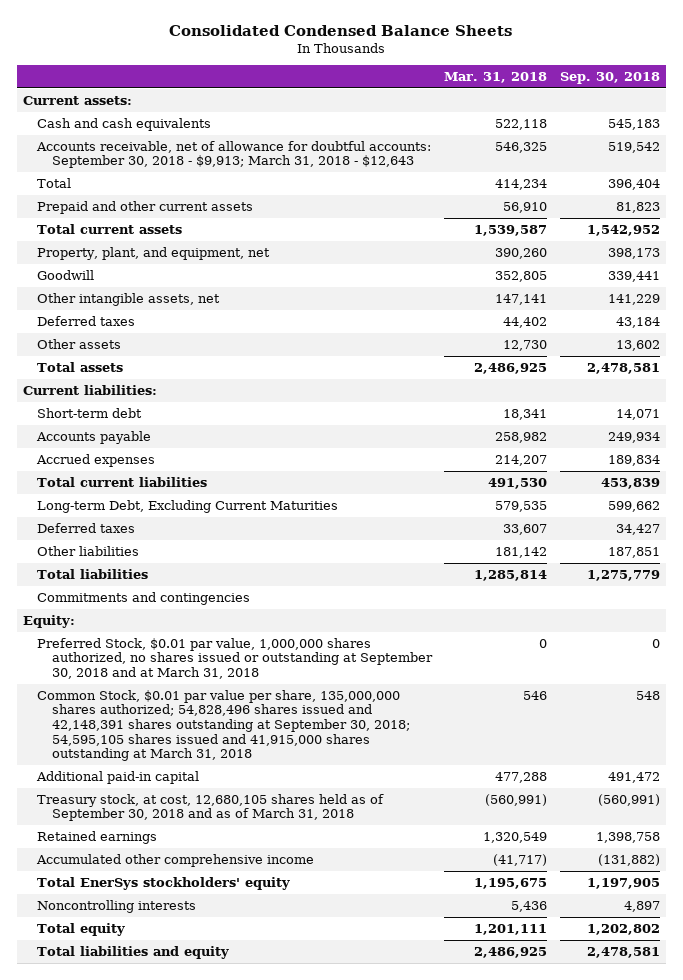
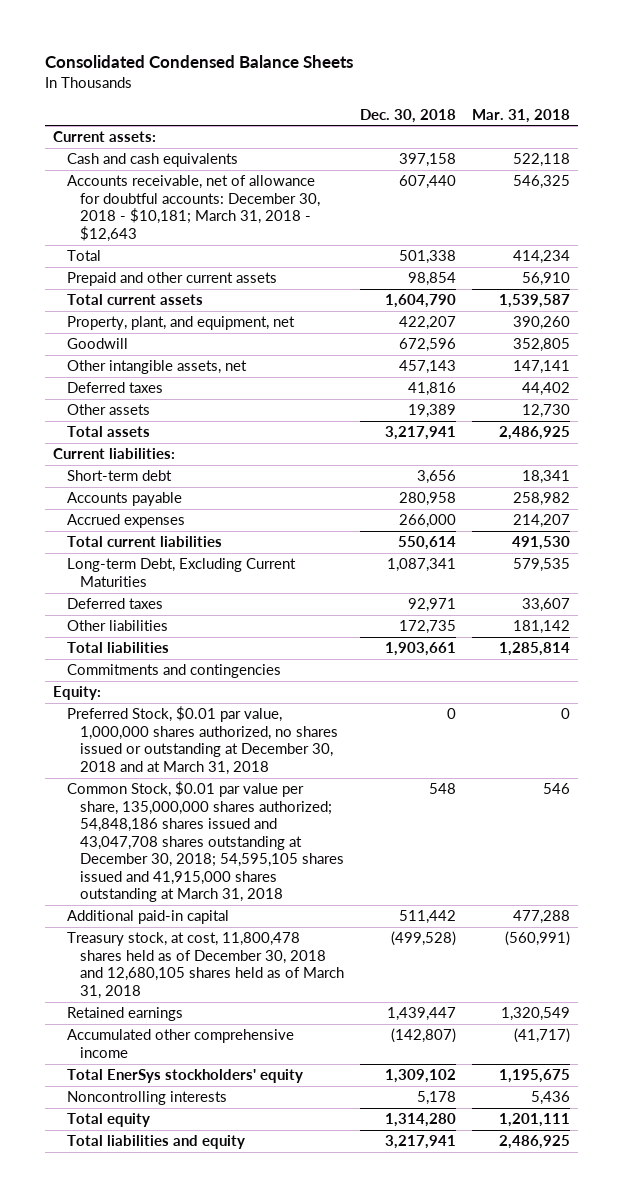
- | Mar. 31, 2018 | Sep. 30, 2018
+ | Dec. 30, 2018 | Mar. 31, 2018
- Accounts receivable, net of allowance for doubtful accounts: September 30, 2018 - $9,913; March 31, 2018 - $12,643 | 546,325 | 519,542
+ Accounts receivable, net of allowance for doubtful accounts: December 30, 2018 - $10,181; March 31, 2018 - $12,643 | 607,440 | 546,325
- Preferred Stock, $0.01 par value, 1,000,000 shares authorized, no shares issued or outstanding at September 30, 2018 and at March 31, 2018 | 0 | 0
- Common Stock, $0.01 par value per share, 135,000,000 shares authorized; 54,828,496 shares issued and 42,148,391 shares outstanding at September 30, 2018; 54,595,105 shares issued and 41,915,000 shares outstanding at March 31, 2018 | 546 | 548
+ Preferred Stock, $0.01 par value, 1,000,000 shares authorized, no shares issued or outstanding at December 30, 2018 and at March 31, 2018 | 0 | 0
+ Common Stock, $0.01 par value per share, 135,000,000 shares authorized; 54,848,186 shares issued and 43,047,708 shares outstanding at December 30, 2018; 54,595,105 shares issued and 41,915,000 shares outstanding at March 31, 2018 | 548 | 546
- Treasury stock, at cost, 12,680,105 shares held as of September 30, 2018 and as of March 31, 2018 | (560,991) | (560,991)
+ Treasury stock, at cost, 11,800,478 shares held as of December 30, 2018 and 12,680,105 shares held as of March 31, 2018 | (499,528) | (560,991)

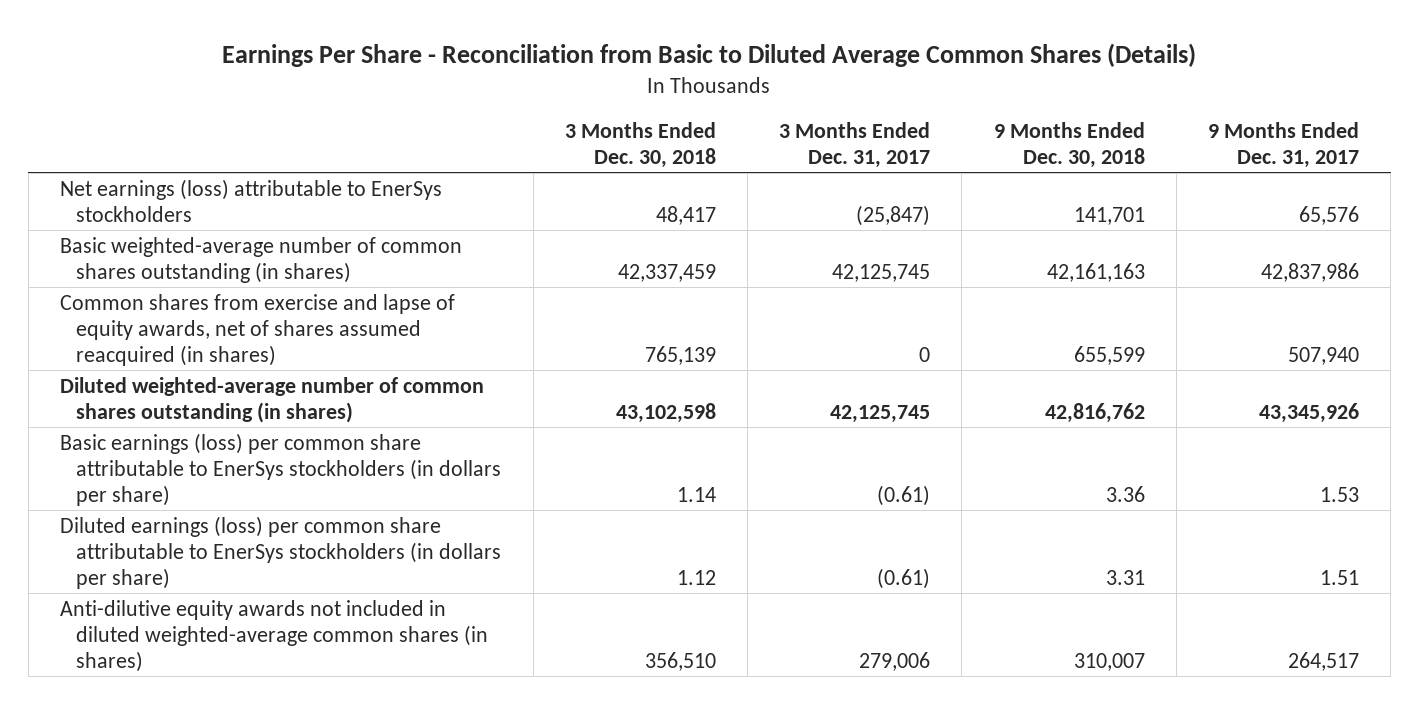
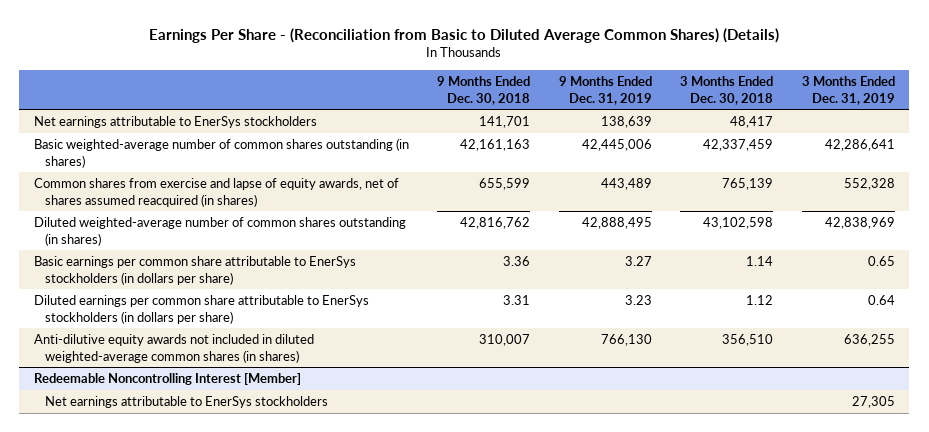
- Earnings Per Share - Reconciliation from Basic to Diluted Average Common Shares (Details)
+ Earnings Per Share - (Reconciliation from Basic to Diluted Average Common Shares) (Details)
- | 3 Months Ended Dec. 30, 2018 | 3 Months Ended Dec. 31, 2017 | 9 Months Ended Dec. 30, 2018 | 9 Months Ended Dec. 31, 2017
+ | 9 Months Ended Dec. 30, 2018 | 9 Months Ended Dec. 31, 2019 | 3 Months Ended Dec. 30, 2018 | 3 Months Ended Dec. 31, 2019
- Net earnings (loss) attributable to EnerSys stockholders | 48,417 | (25,847) | 141,701 | 65,576
+ Net earnings attributable to EnerSys stockholders | 141,701 | 138,639 | 48,417 |
- Basic earnings (loss) per common share attributable to EnerSys stockholders (in dollars per share) | 1.14 | (0.61) | 3.36 | 1.53
- Diluted earnings (loss) per common share attributable to EnerSys stockholders (in dollars per share) | 1.12 | (0.61) | 3.31 | 1.51
+ Basic earnings per common share attributable to EnerSys stockholders (in dollars per share) | 3.36 | 3.27 | 1.14 | 0.65
+ Diluted earnings per common share attributable to EnerSys stockholders (in dollars per share) | 3.31 | 3.23 | 1.12 | 0.64
+ Redeemable Noncontrolling Interest [Member]
+ Net earnings attributable to EnerSys stockholders | | | | 27,305

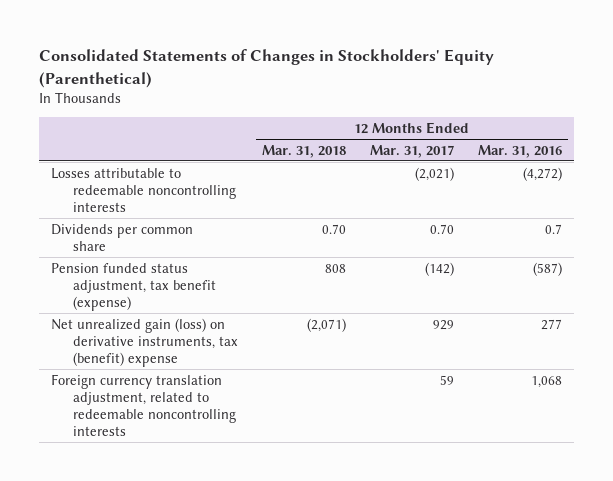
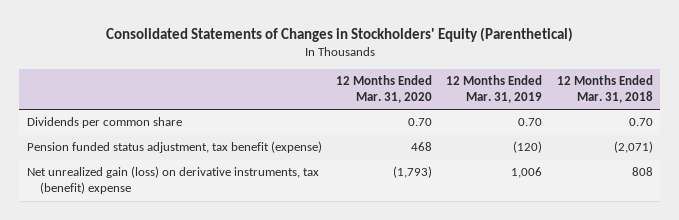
- | 12 Months Ended Mar. 31, 2018 | 12 Months Ended Mar. 31, 2017 | 12 Months Ended Mar. 31, 2016
+ | 12 Months Ended Mar. 31, 2020 | 12 Months Ended Mar. 31, 2019 | 12 Months Ended Mar. 31, 2018
- Losses attributable to redeemable noncontrolling interests | | (2,021) | (4,272)
- Pension funded status adjustment, tax benefit (expense) | 808 | (142) | (587)
- Net unrealized gain (loss) on derivative instruments, tax (benefit) expense | (2,071) | 929 | 277
- Foreign currency translation adjustment, related to redeemable noncontrolling interests | | 59 | 1,068
+ Pension funded status adjustment, tax benefit (expense) | 468 | (120) | (2,071)
+ Net unrealized gain (loss) on derivative instruments, tax (benefit) expense | (1,793) | 1,006 | 808

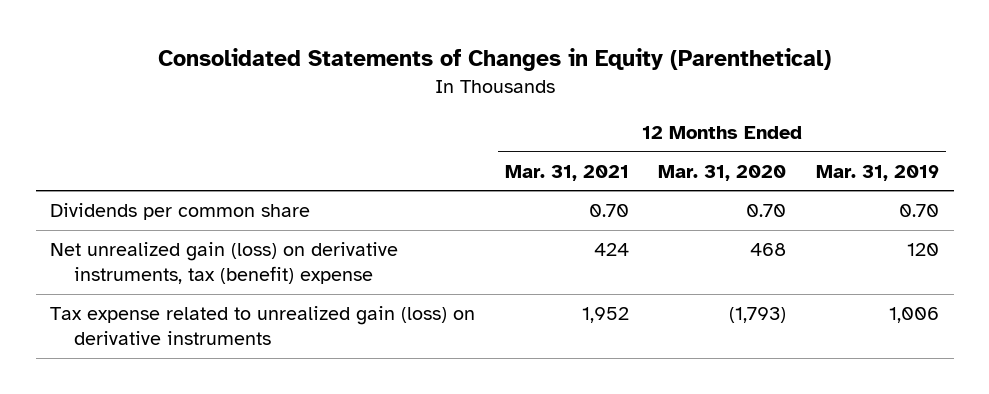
- Consolidated Statements of Changes in Stockholders' Equity (Parenthetical)
+ Consolidated Statements of Changes in Equity (Parenthetical)
- | 12 Months Ended Mar. 31, 2020 | 12 Months Ended Mar. 31, 2019 | 12 Months Ended Mar. 31, 2018
+ | 12 Months Ended Mar. 31, 2021 | 12 Months Ended Mar. 31, 2020 | 12 Months Ended Mar. 31, 2019
- Pension funded status adjustment, tax benefit (expense) | 468 | (120) | (2,071)
- Net unrealized gain (loss) on derivative instruments, tax (benefit) expense | (1,793) | 1,006 | 808
+ Net unrealized gain (loss) on derivative instruments, tax (benefit) expense | 424 | 468 | 120
+ Tax expense related to unrealized gain (loss) on derivative instruments | 1,952 | (1,793) | 1,006

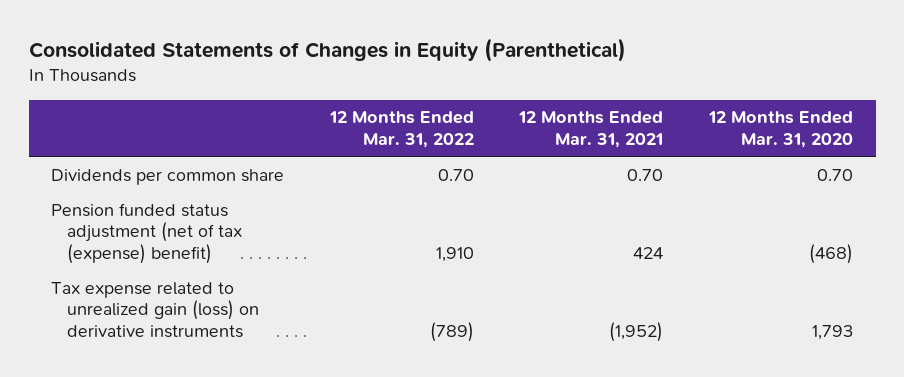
- | 12 Months Ended Mar. 31, 2021 | 12 Months Ended Mar. 31, 2020 | 12 Months Ended Mar. 31, 2019
+ | 12 Months Ended Mar. 31, 2022 | 12 Months Ended Mar. 31, 2021 | 12 Months Ended Mar. 31, 2020
- Net unrealized gain (loss) on derivative instruments, tax (benefit) expense | 424 | 468 | 120
- Tax expense related to unrealized gain (loss) on derivative instruments | 1,952 | (1,793) | 1,006
+ Pension funded status adjustment (net of tax (expense) benefit) | 1,910 | 424 | (468)
+ Tax expense related to unrealized gain (loss) on derivative instruments | (789) | (1,952) | 1,793

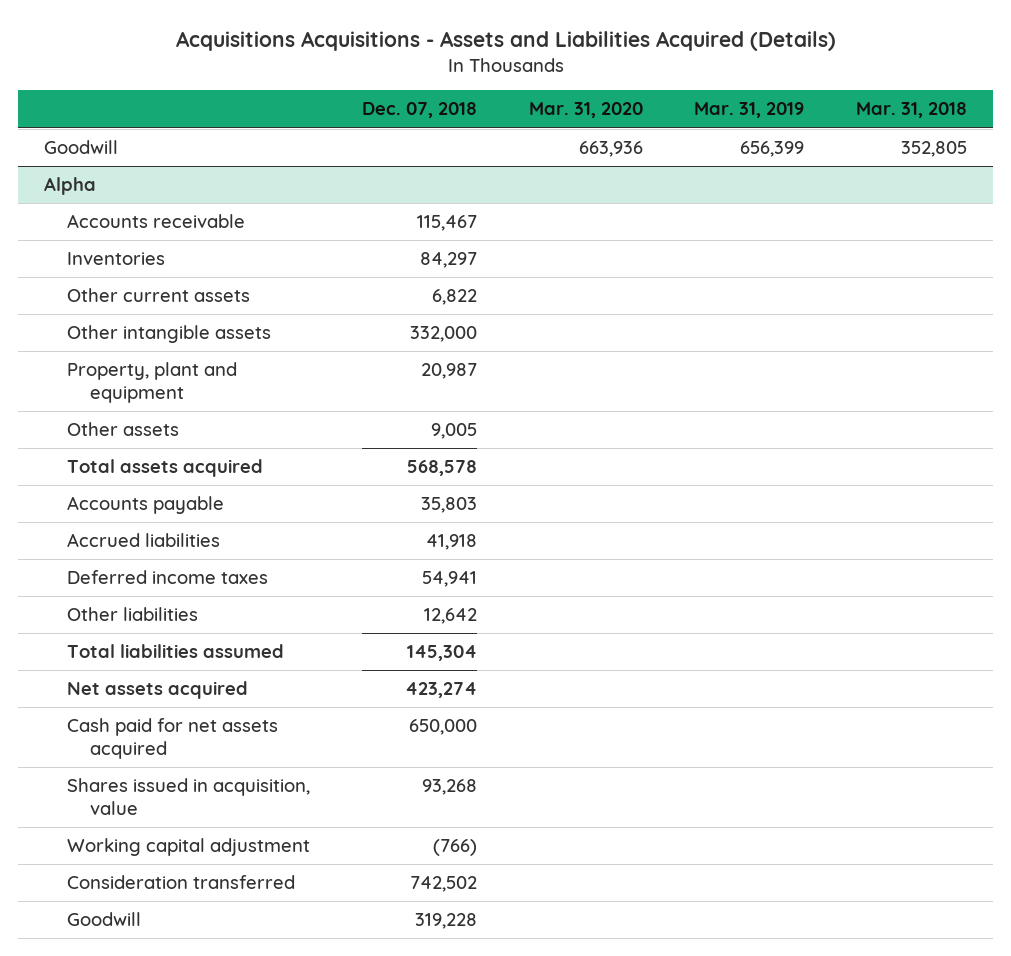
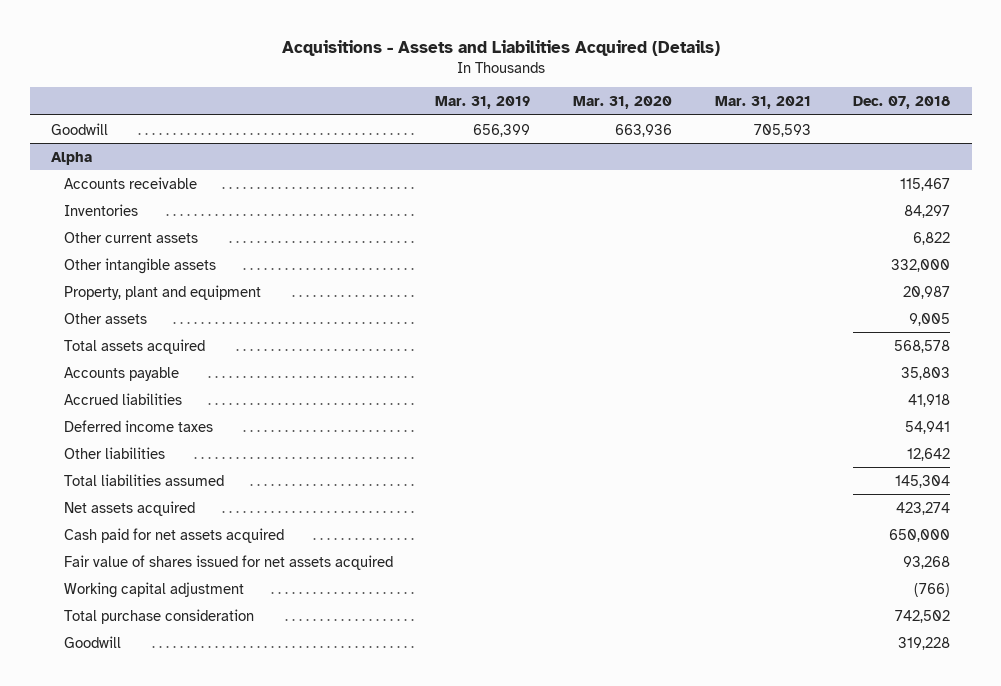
- Acquisitions Acquisitions - Assets and Liabilities Acquired (Details)
+ Acquisitions - Assets and Liabilities Acquired (Details)
- | Dec. 07, 2018 | Mar. 31, 2020 | Mar. 31, 2019 | Mar. 31, 2018
+ | Mar. 31, 2019 | Mar. 31, 2020 | Mar. 31, 2021 | Dec. 07, 2018
@ Alpha
- Shares issued in acquisition, value | 93,268 | | |
+ Fair value of shares issued for net assets acquired | | | | 93,268
- Consideration transferred | 742,502 | | |
+ Total purchase consideration | | | | 742,502

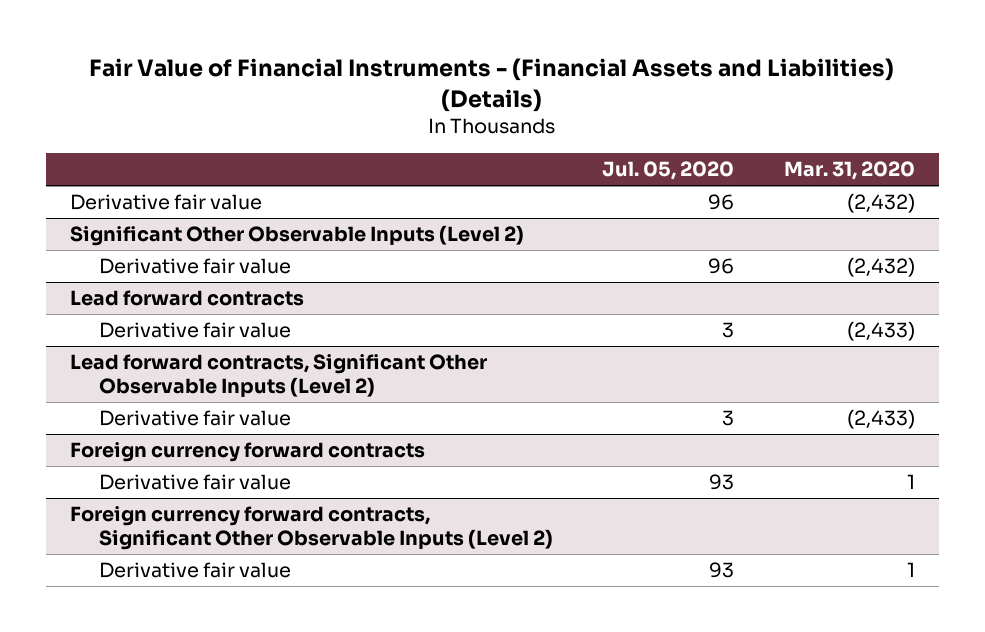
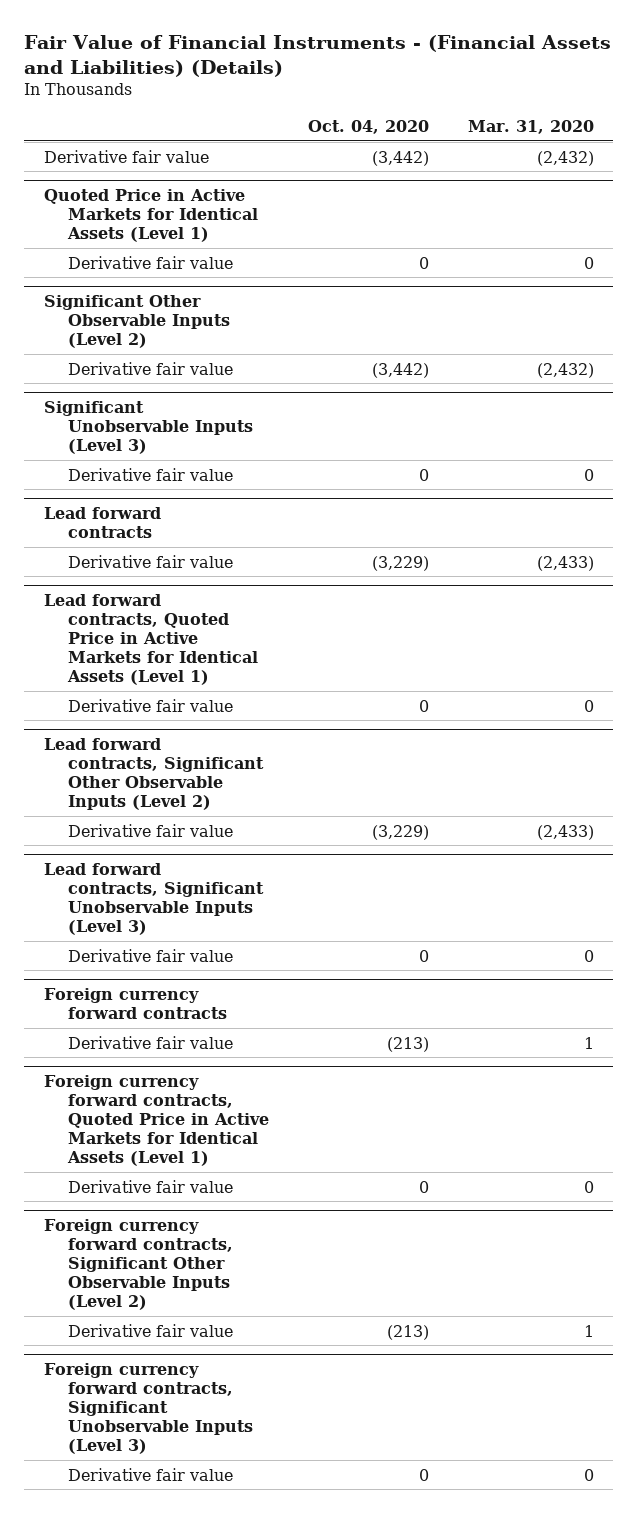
- | Jul. 05, 2020 | Mar. 31, 2020
+ | Oct. 04, 2020 | Mar. 31, 2020
+ Quoted Price in Active Markets for Identical Assets (Level 1)
+ Derivative fair value | 0 | 0
+ Significant Unobservable Inputs (Level 3)
+ Derivative fair value | 0 | 0
+ Lead forward contracts, Quoted Price in Active Markets for Identical Assets (Level 1)
+ Derivative fair value | 0 | 0
+ Lead forward contracts, Significant Unobservable Inputs (Level 3)
+ Derivative fair value | 0 | 0
+ Foreign currency forward contracts, Quoted Price in Active Markets for Identical Assets (Level 1)
+ Derivative fair value | 0 | 0
+ Foreign currency forward contracts, Significant Unobservable Inputs (Level 3)
+ Derivative fair value | 0 | 0

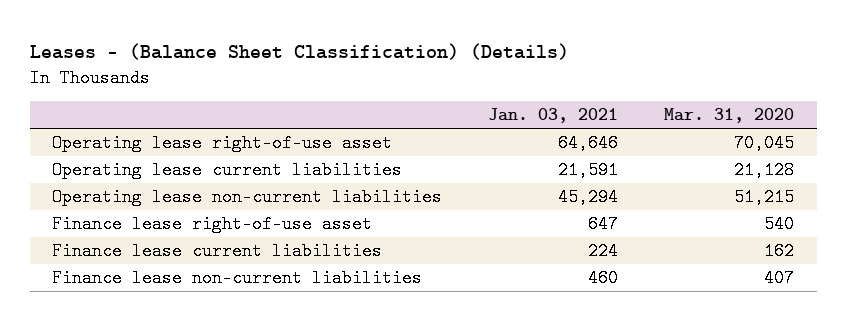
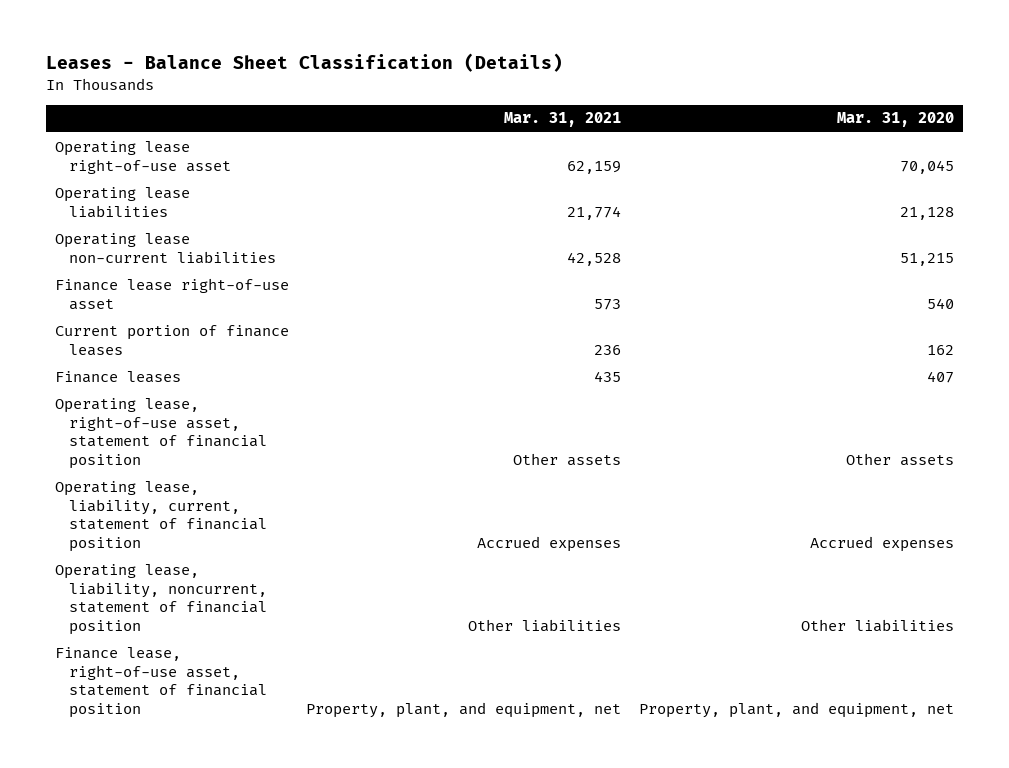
- Leases - (Balance Sheet Classification) (Details)
+ Leases - Balance Sheet Classification (Details)
- | Jan. 03, 2021 | Mar. 31, 2020
+ | Mar. 31, 2021 | Mar. 31, 2020
- Operating lease current liabilities | 21,591 | 21,128
+ Operating lease liabilities | 21,774 | 21,128
- Finance lease current liabilities | 224 | 162
- Finance lease non-current liabilities | 460 | 407
+ Current portion of finance leases | 236 | 162
+ Finance leases | 435 | 407
+ Operating lease, right-of-use asset, statement of financial position | Other assets | Other assets
+ Operating lease, liability, current, statement of financial position | Accrued expenses | Accrued expenses
+ Operating lease, liability, noncurrent, statement of financial position | Other liabilities | Other liabilities
+ Finance lease, right-of-use asset, statement of financial position | Property, plant, and equipment, net | Property, plant, and equipment, net

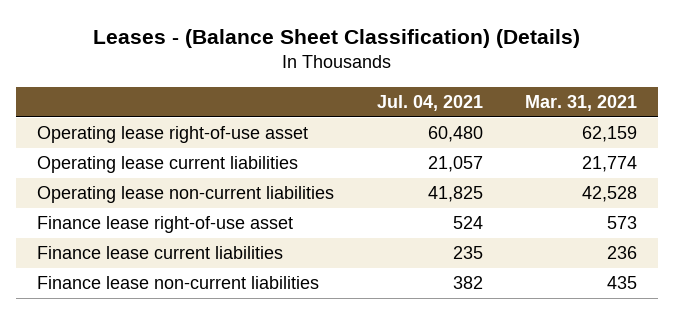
- Leases - Balance Sheet Classification (Details)
+ Leases - (Balance Sheet Classification) (Details)
- | Mar. 31, 2021 | Mar. 31, 2020
+ | Jul. 04, 2021 | Mar. 31, 2021
- Operating lease liabilities | 21,774 | 21,128
+ Operating lease current liabilities | 21,057 | 21,774
- Current portion of finance leases | 236 | 162
- Finance leases | 435 | 407
- Operating lease, right-of-use asset, statement of financial position | Other assets | Other assets
- Operating lease, liability, current, statement of financial position | Accrued expenses | Accrued expenses
- Operating lease, liability, noncurrent, statement of financial position | Other liabilities | Other liabilities
- Finance lease, right-of-use asset, statement of financial position | Property, plant, and equipment, net | Property, plant, and equipment, net
+ Finance lease current liabilities | 235 | 236
+ Finance lease non-current liabilities | 382 | 435

